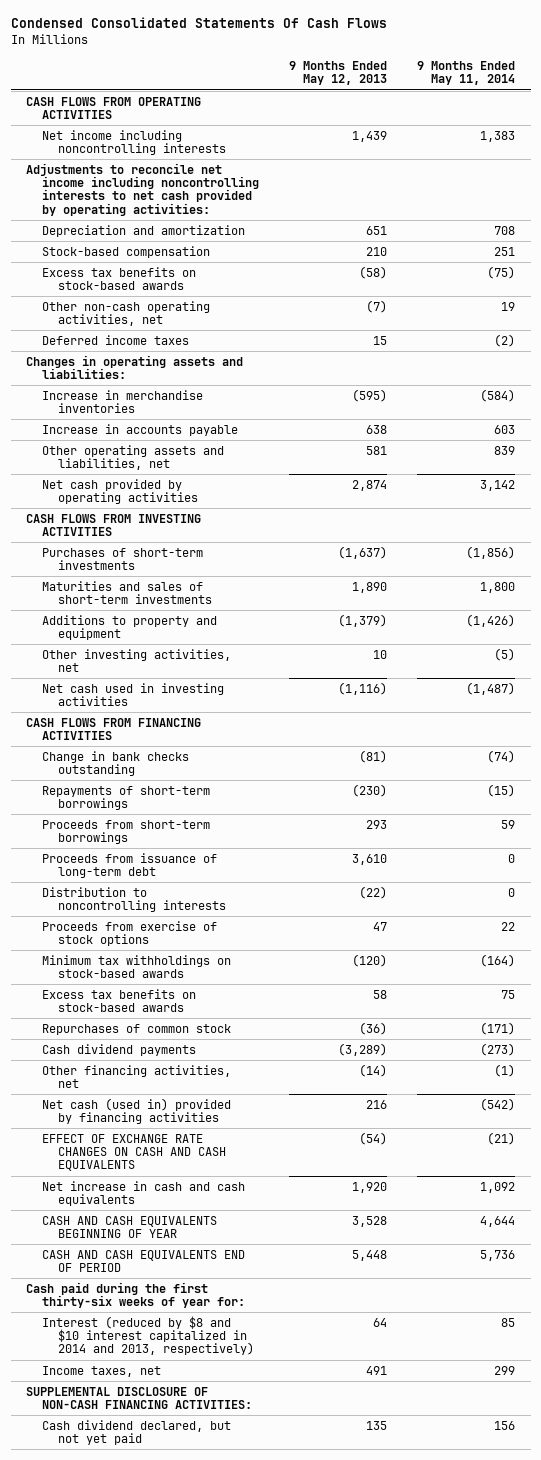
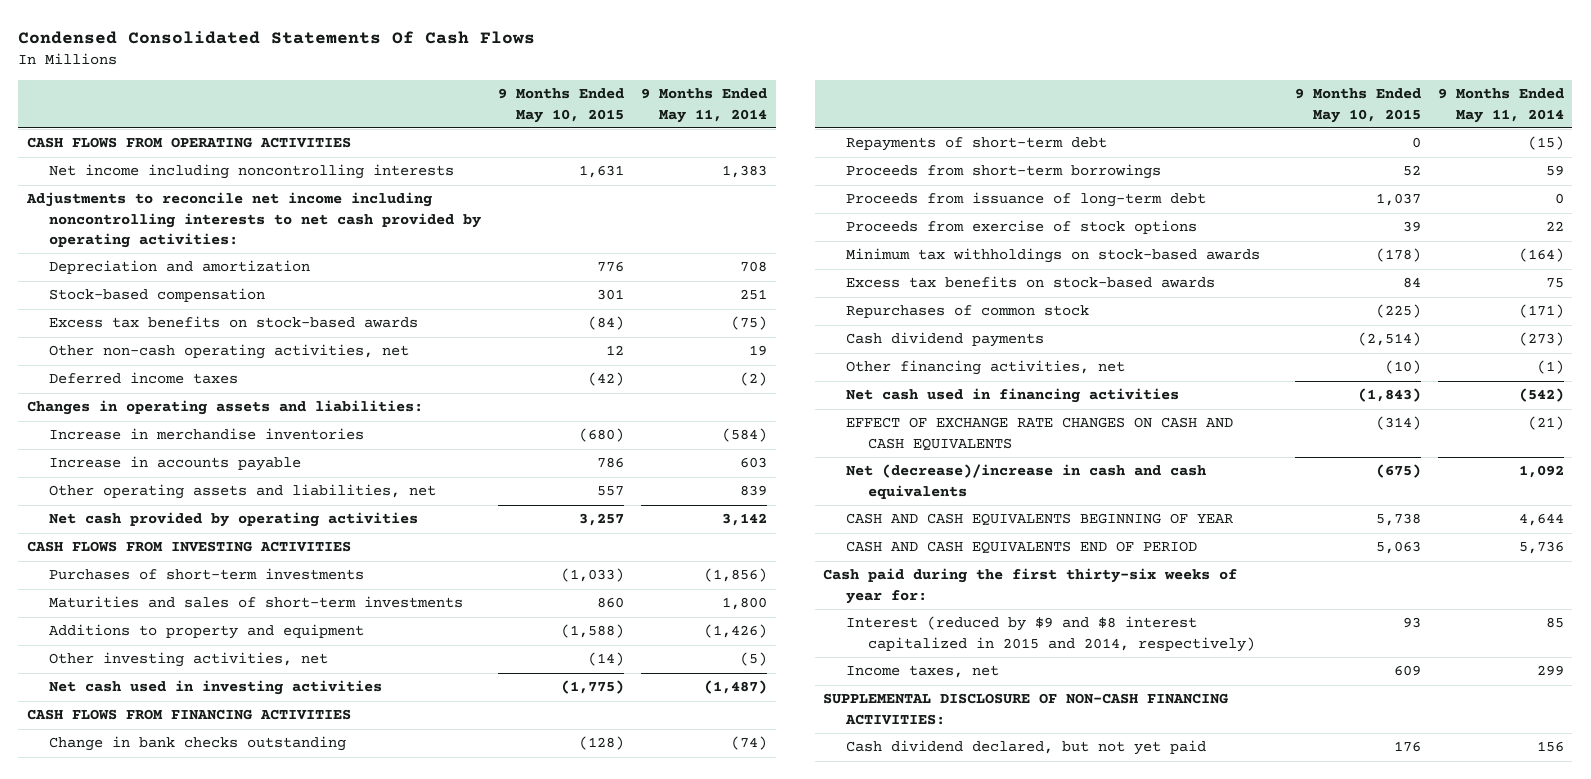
- | 9 Months Ended May 12, 2013 | 9 Months Ended May 11, 2014
+ | 9 Months Ended May 10, 2015 | 9 Months Ended May 11, 2014
- Repayments of short-term borrowings | (230) | (15)
+ Repayments of short-term debt | 0 | (15)
- Distribution to noncontrolling interests | (22) | 0
- Net cash (used in) provided by financing activities | 216 | (542)
+ Net cash used in financing activities | (1,843) | (542)
- Net increase in cash and cash equivalents | 1,920 | 1,092
+ Net (decrease)/increase in cash and cash equivalents | (675) | 1,092
- Interest (reduced by $8 and $10 interest capitalized in 2014 and 2013, respectively) | 64 | 85
+ Interest (reduced by $9 and $8 interest capitalized in 2015 and 2014, respectively) | 93 | 85

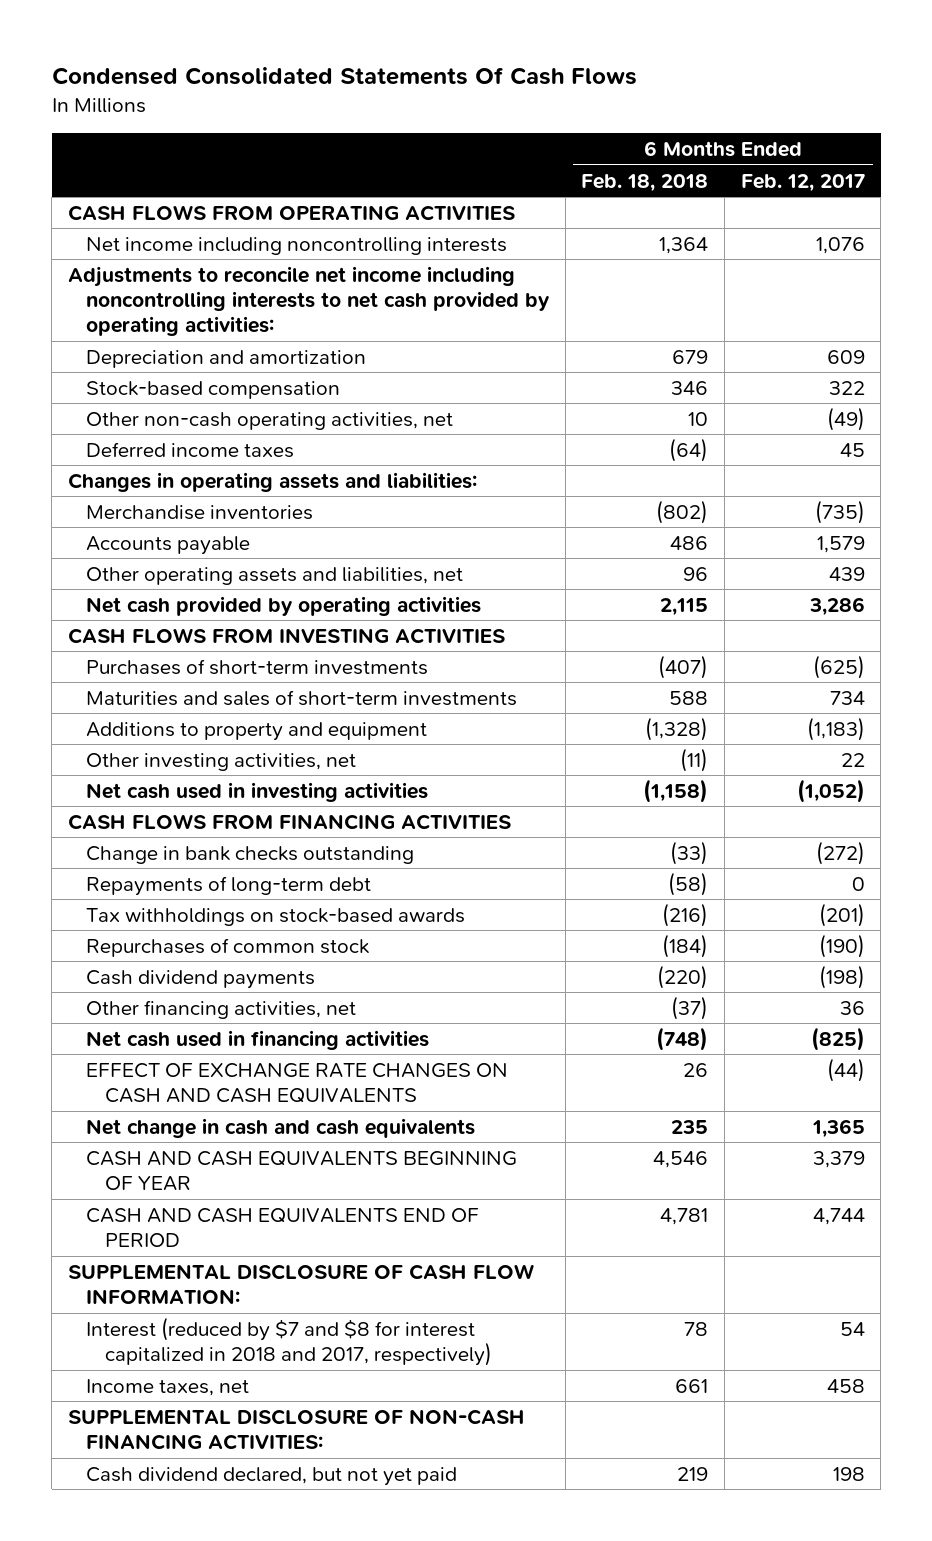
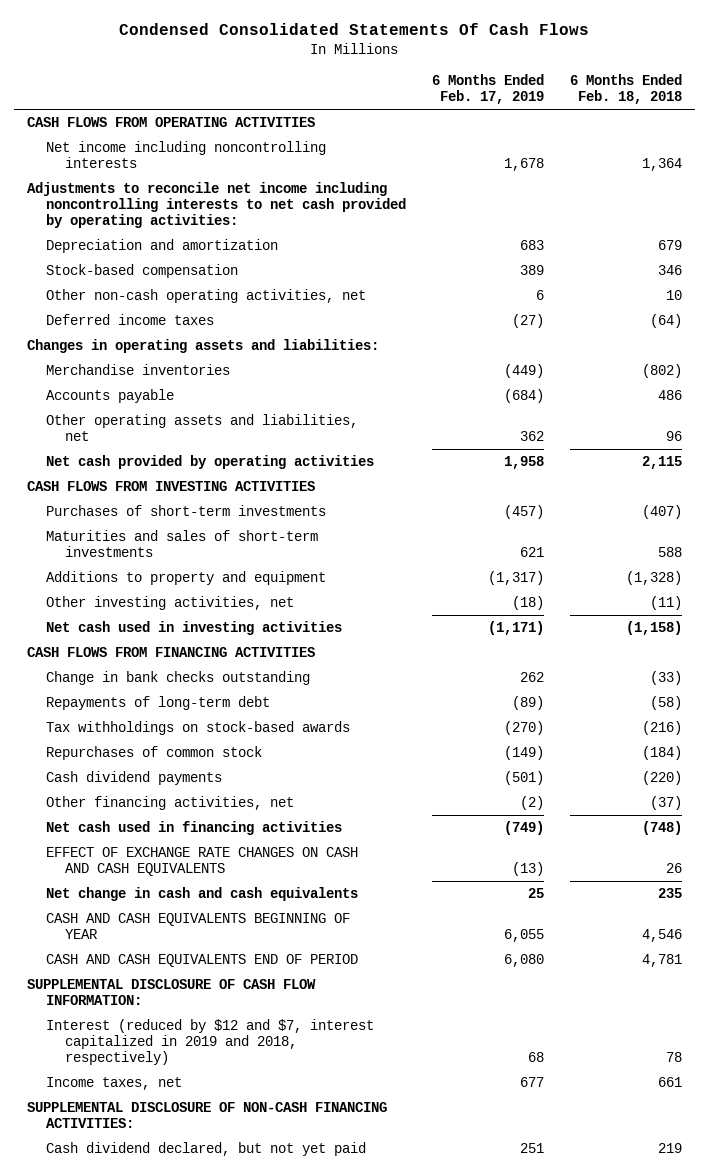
- | 6 Months Ended Feb. 18, 2018 | 6 Months Ended Feb. 12, 2017
+ | 6 Months Ended Feb. 17, 2019 | 6 Months Ended Feb. 18, 2018
- Interest (reduced by $7 and $8 for interest capitalized in 2018 and 2017, respectively) | 78 | 54
+ Interest (reduced by $12 and $7, interest capitalized in 2019 and 2018, respectively) | 68 | 78

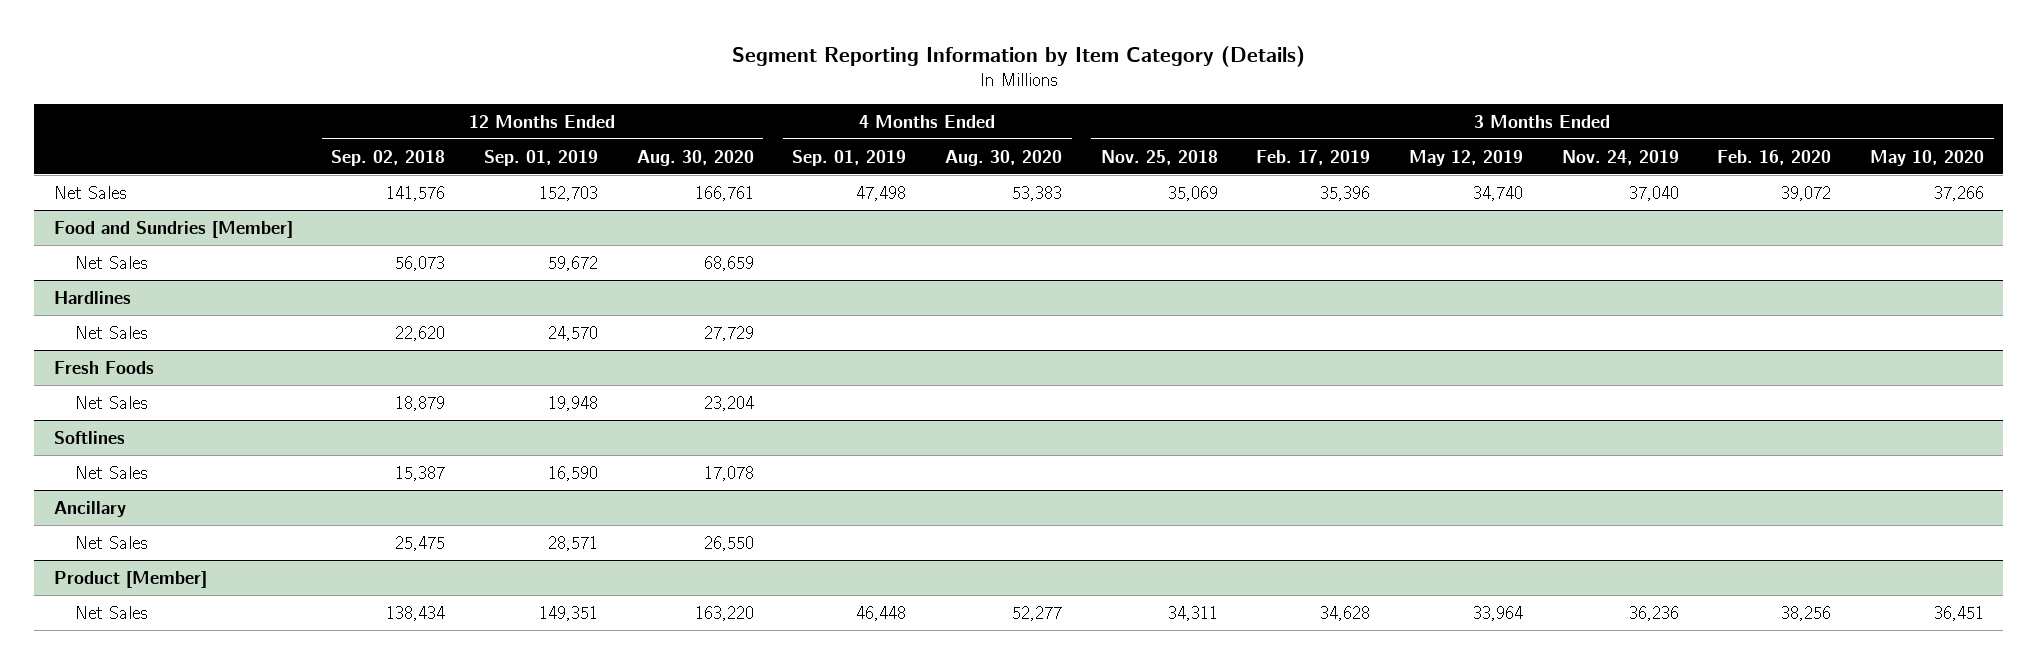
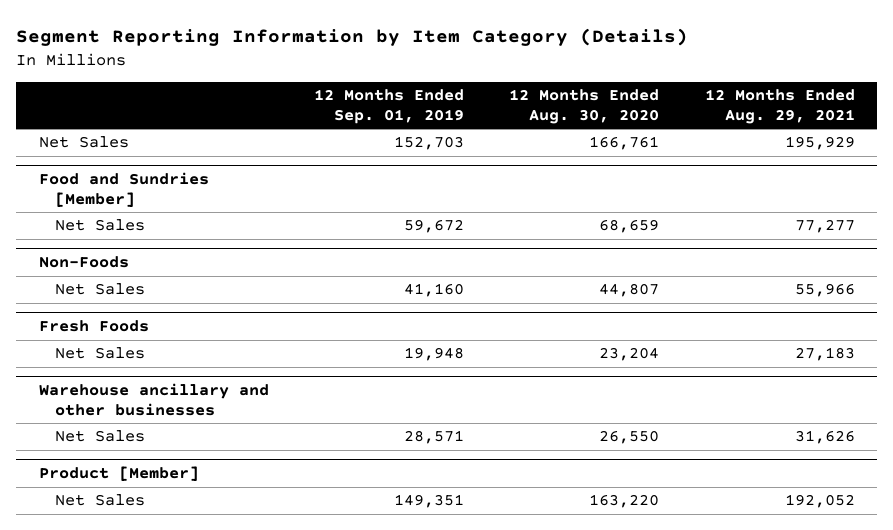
- | 12 Months Ended Sep. 02, 2018 | 12 Months Ended Sep. 01, 2019 | 12 Months Ended Aug. 30, 2020 | 4 Months Ended Sep. 01, 2019 | 4 Months Ended Aug. 30, 2020 | 3 Months Ended Nov. 25, 2018 | 3 Months Ended Feb. 17, 2019 | 3 Months Ended May 12, 2019 | 3 Months Ended Nov. 24, 2019 | 3 Months Ended Feb. 16, 2020 | 3 Months Ended May 10, 2020
+ | 12 Months Ended Sep. 01, 2019 | 12 Months Ended Aug. 30, 2020 | 12 Months Ended Aug. 29, 2021
- Hardlines
- Net Sales | 22,620 | 24,570 | 27,729 | | | | | | | |
+ Non-Foods
+ Net Sales | 41,160 | 44,807 | 55,966
- Softlines
- Net Sales | 15,387 | 16,590 | 17,078 | | | | | | | |
- Ancillary
+ Warehouse ancillary and other businesses

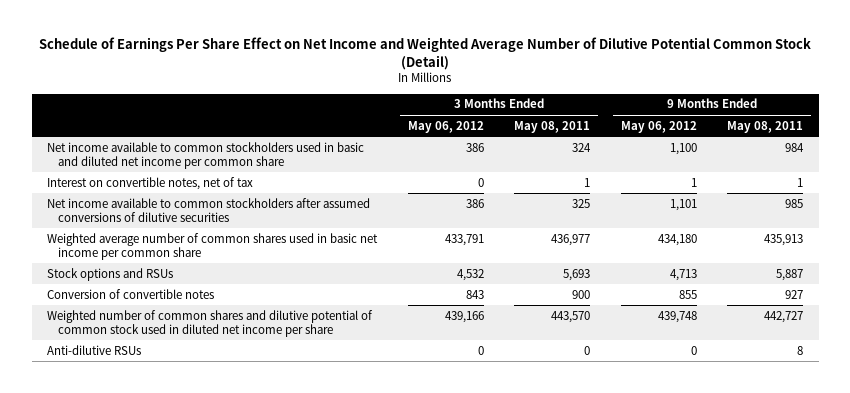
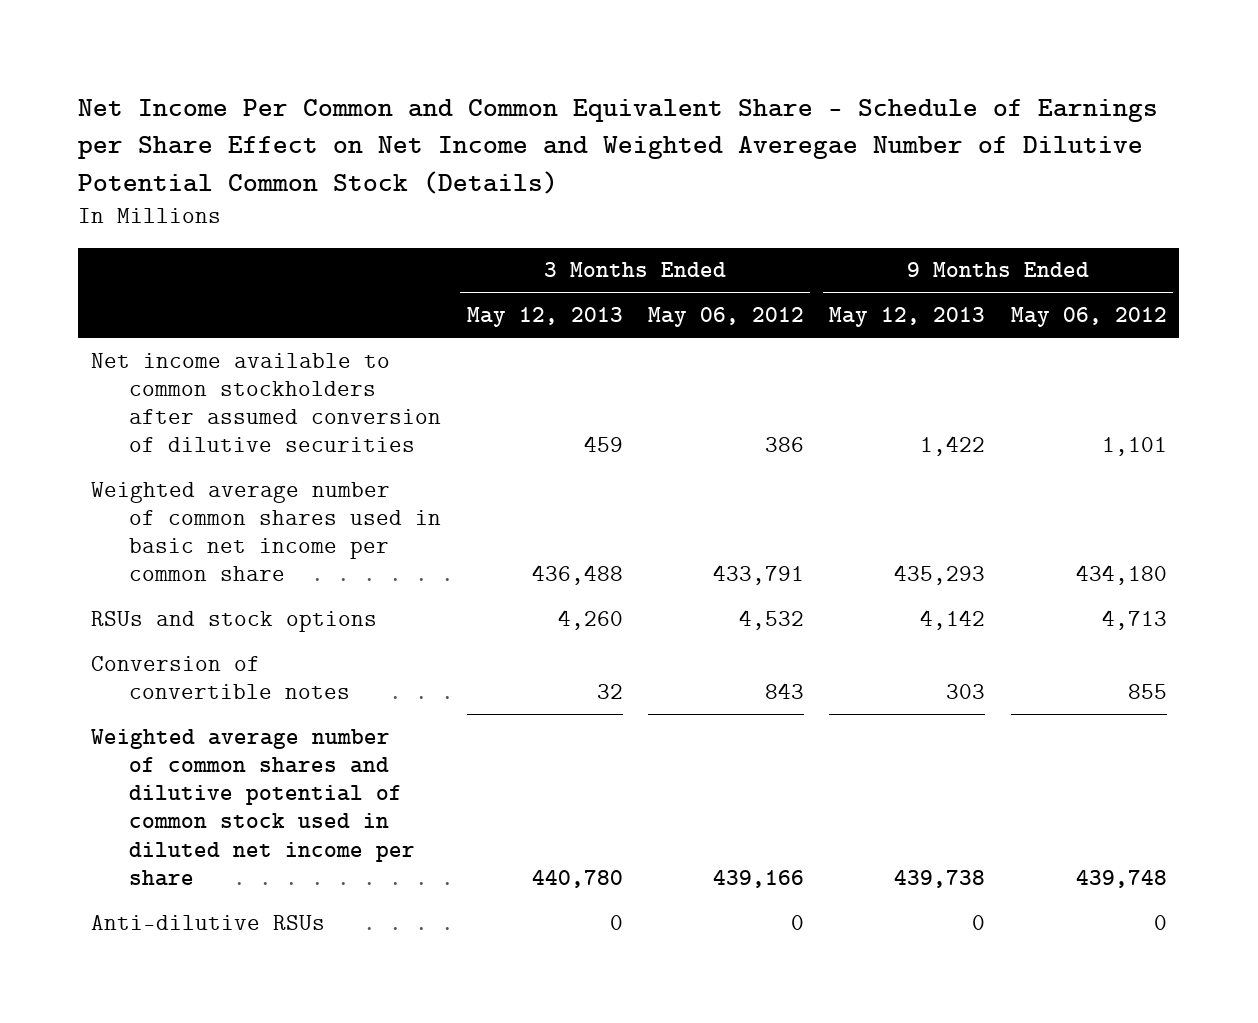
- Schedule of Earnings Per Share Effect on Net Income and Weighted Average Number of Dilutive Potential Common Stock (Detail)
+ Net Income Per Common and Common Equivalent Share - Schedule of Earnings per Share Effect on Net Income and Weighted Averegae Number of Dilutive Potential Common Stock (Details)
- | 3 Months Ended May 06, 2012 | 3 Months Ended May 08, 2011 | 9 Months Ended May 06, 2012 | 9 Months Ended May 08, 2011
+ | 3 Months Ended May 12, 2013 | 3 Months Ended May 06, 2012 | 9 Months Ended May 12, 2013 | 9 Months Ended May 06, 2012
- Net income available to common stockholders used in basic and diluted net income per common share | 386 | 324 | 1,100 | 984
- Interest on convertible notes, net of tax | 0 | 1 | 1 | 1
- Net income available to common stockholders after assumed conversions of dilutive securities | 386 | 325 | 1,101 | 985
+ Net income available to common stockholders after assumed conversion of dilutive securities | 459 | 386 | 1,422 | 1,101
- Stock options and RSUs | 4,532 | 5,693 | 4,713 | 5,887
+ RSUs and stock options | 4,260 | 4,532 | 4,142 | 4,713
- Weighted number of common shares and dilutive potential of common stock used in diluted net income per share | 439,166 | 443,570 | 439,748 | 442,727
+ Weighted average number of common shares and dilutive potential of common stock used in diluted net income per share | 440,780 | 439,166 | 439,738 | 439,748

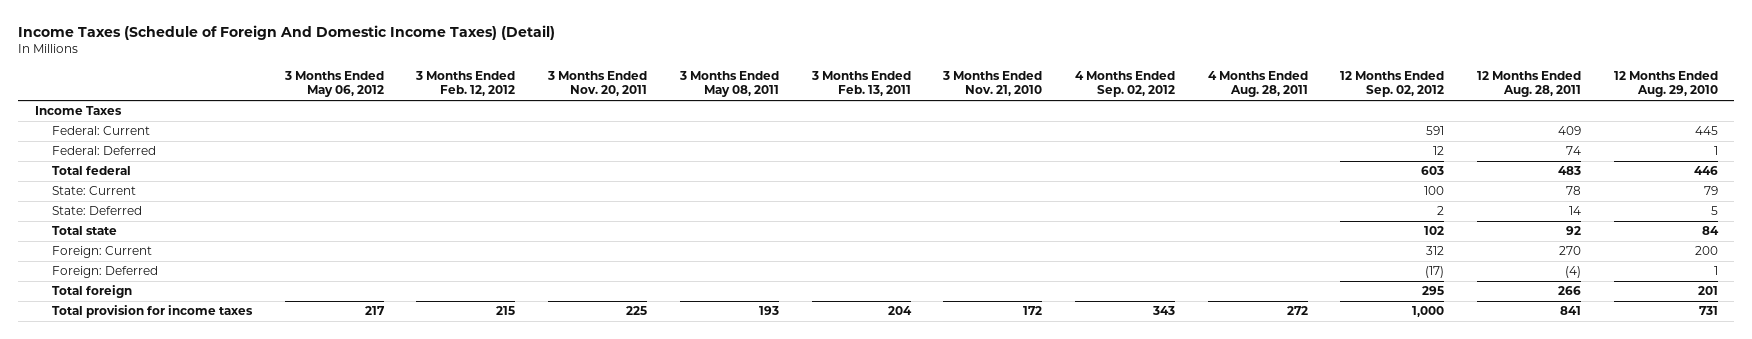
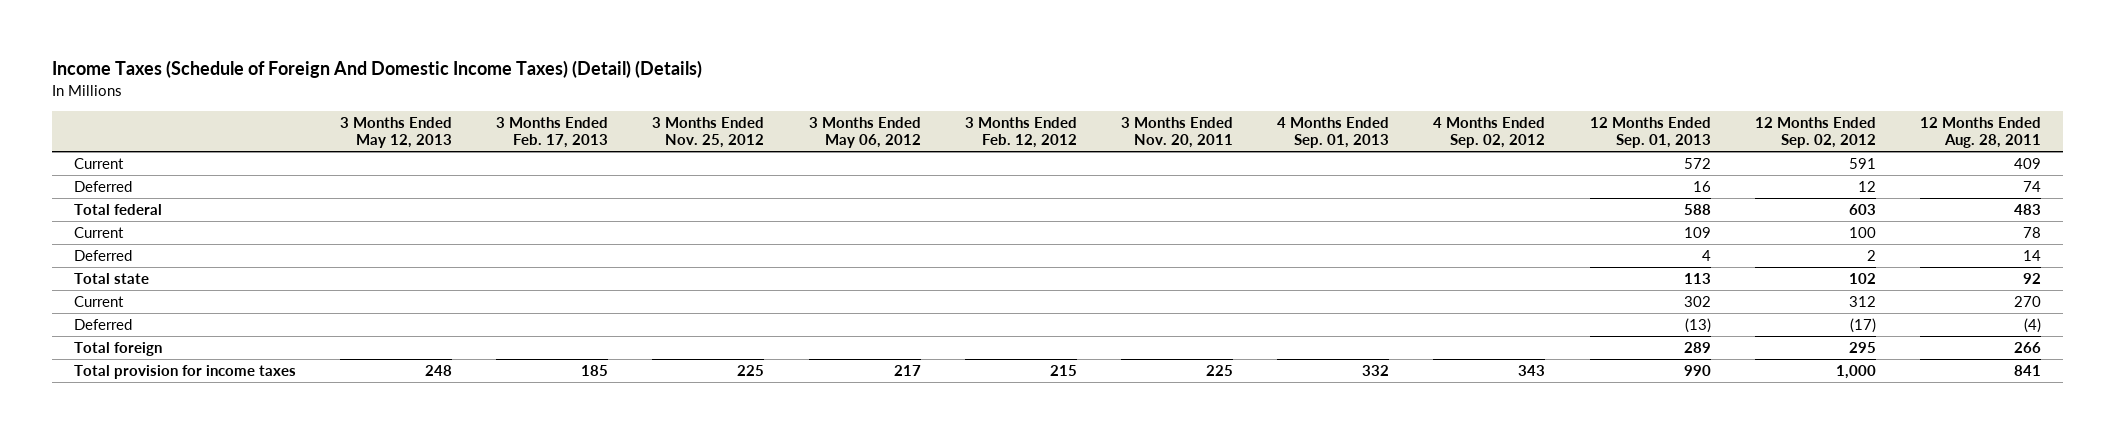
- Income Taxes (Schedule of Foreign And Domestic Income Taxes) (Detail)
+ Income Taxes (Schedule of Foreign And Domestic Income Taxes) (Detail) (Details)
- | 3 Months Ended May 06, 2012 | 3 Months Ended Feb. 12, 2012 | 3 Months Ended Nov. 20, 2011 | 3 Months Ended May 08, 2011 | 3 Months Ended Feb. 13, 2011 | 3 Months Ended Nov. 21, 2010 | 4 Months Ended Sep. 02, 2012 | 4 Months Ended Aug. 28, 2011 | 12 Months Ended Sep. 02, 2012 | 12 Months Ended Aug. 28, 2011 | 12 Months Ended Aug. 29, 2010
+ | 3 Months Ended May 12, 2013 | 3 Months Ended Feb. 17, 2013 | 3 Months Ended Nov. 25, 2012 | 3 Months Ended May 06, 2012 | 3 Months Ended Feb. 12, 2012 | 3 Months Ended Nov. 20, 2011 | 4 Months Ended Sep. 01, 2013 | 4 Months Ended Sep. 02, 2012 | 12 Months Ended Sep. 01, 2013 | 12 Months Ended Sep. 02, 2012 | 12 Months Ended Aug. 28, 2011
- Income Taxes
- Federal: Current | | | | | | | | | 591 | 409 | 445
- Federal: Deferred | | | | | | | | | 12 | 74 | 1
+ Current | | | | | | | | | 572 | 591 | 409
+ Deferred | | | | | | | | | 16 | 12 | 74
- State: Current | | | | | | | | | 100 | 78 | 79
- State: Deferred | | | | | | | | | 2 | 14 | 5
+ Current | | | | | | | | | 109 | 100 | 78
+ Deferred | | | | | | | | | 4 | 2 | 14
- Foreign: Current | | | | | | | | | 312 | 270 | 200
- Foreign: Deferred | | | | | | | | | (17) | (4) | 1
+ Current | | | | | | | | | 302 | 312 | 270
+ Deferred | | | | | | | | | (13) | (17) | (4)

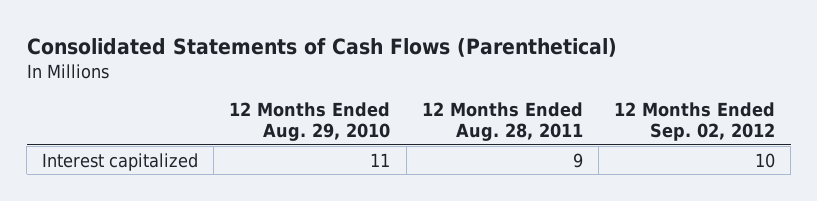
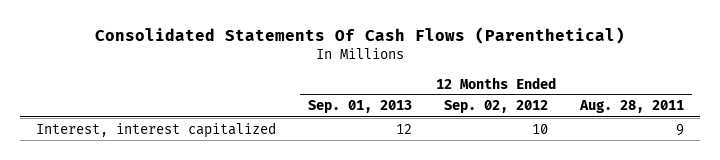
- Consolidated Statements of Cash Flows (Parenthetical)
+ Consolidated Statements Of Cash Flows (Parenthetical)
- | 12 Months Ended Aug. 29, 2010 | 12 Months Ended Aug. 28, 2011 | 12 Months Ended Sep. 02, 2012
+ | 12 Months Ended Sep. 01, 2013 | 12 Months Ended Sep. 02, 2012 | 12 Months Ended Aug. 28, 2011
- Interest capitalized | 11 | 9 | 10
+ Interest, interest capitalized | 12 | 10 | 9

